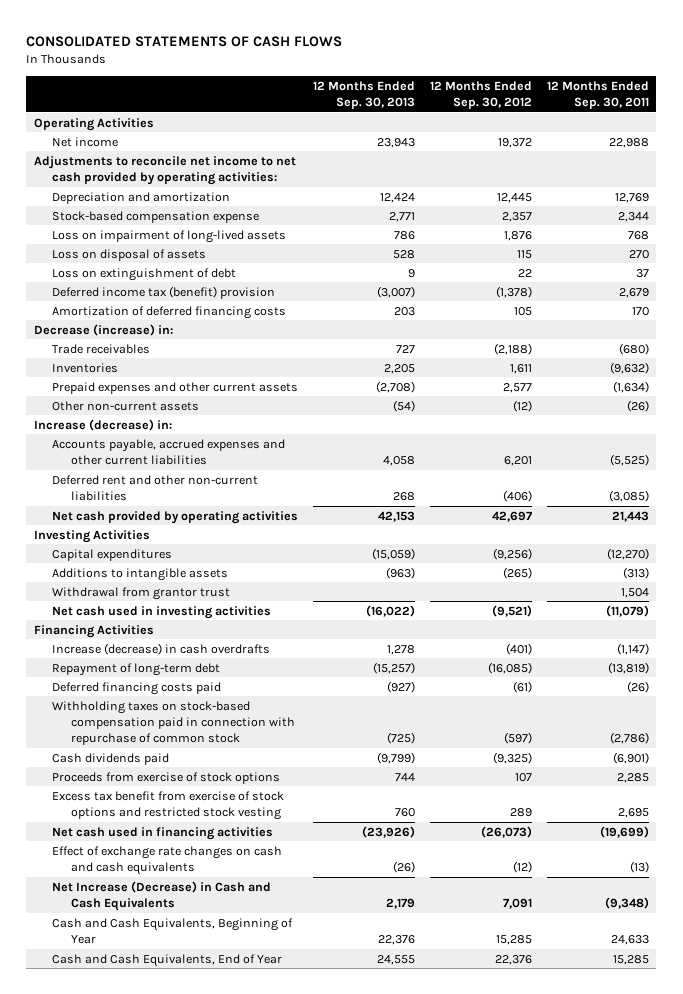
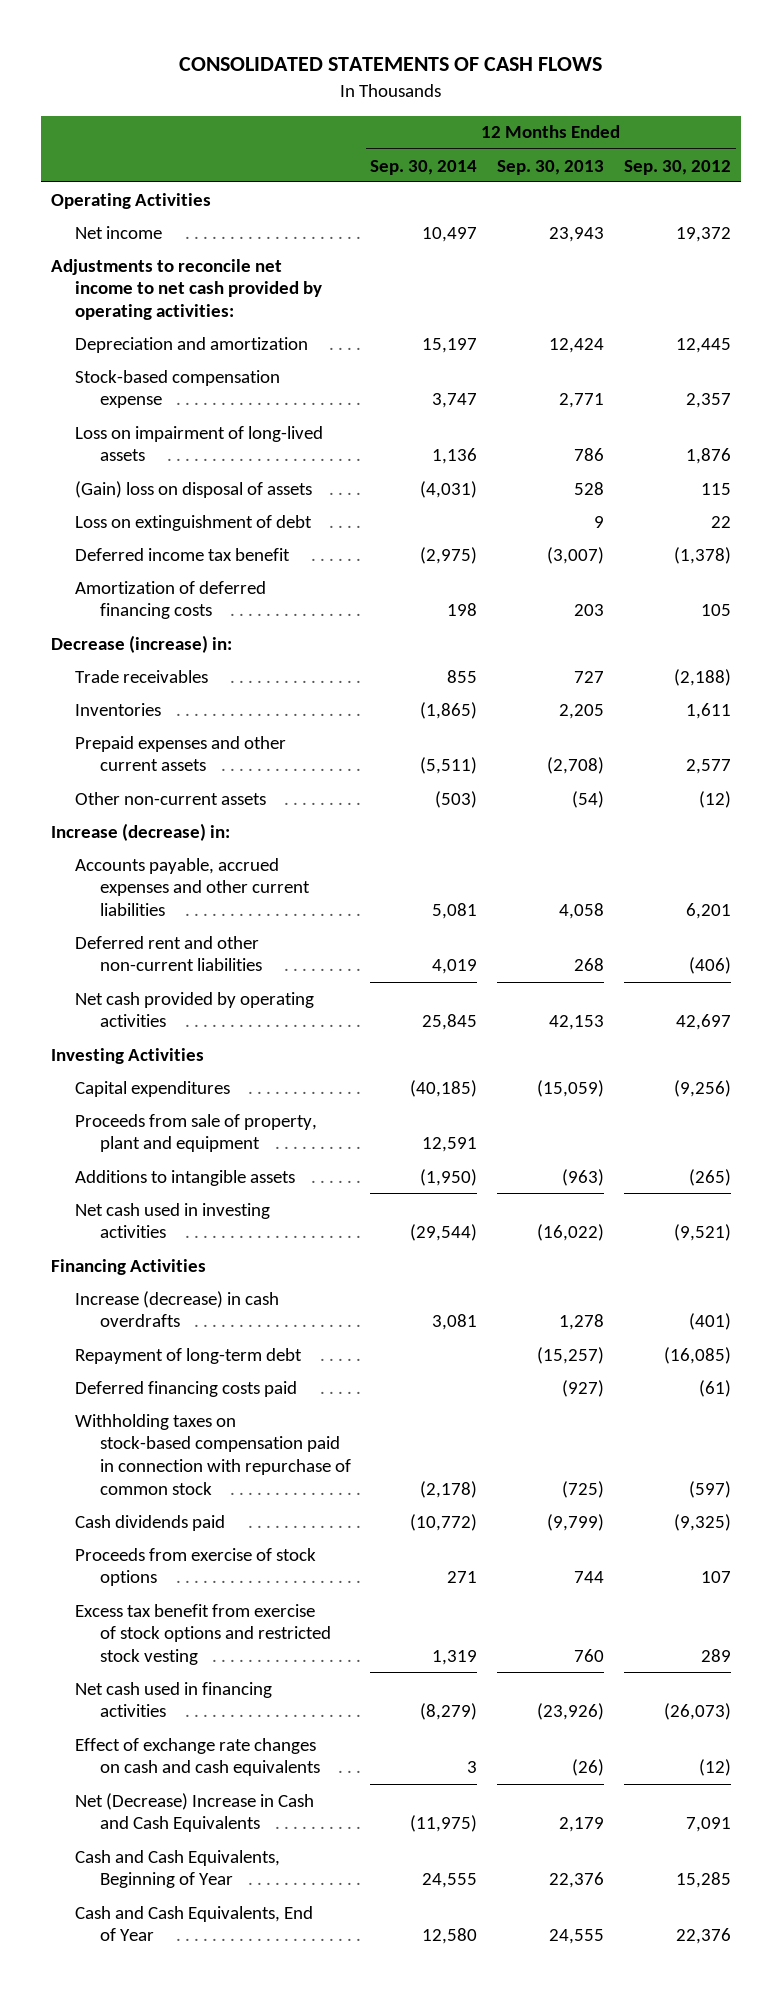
- | 12 Months Ended Sep. 30, 2013 | 12 Months Ended Sep. 30, 2012 | 12 Months Ended Sep. 30, 2011
+ | 12 Months Ended Sep. 30, 2014 | 12 Months Ended Sep. 30, 2013 | 12 Months Ended Sep. 30, 2012
- Loss on disposal of assets | 528 | 115 | 270
+ (Gain) loss on disposal of assets | (4,031) | 528 | 115
- Deferred income tax (benefit) provision | (3,007) | (1,378) | 2,679
+ Deferred income tax benefit | (2,975) | (3,007) | (1,378)
+ Proceeds from sale of property, plant and equipment | 12,591 | |
- Withdrawal from grantor trust | | | 1,504
- Net Increase (Decrease) in Cash and Cash Equivalents | 2,179 | 7,091 | (9,348)
+ Net (Decrease) Increase in Cash and Cash Equivalents | (11,975) | 2,179 | 7,091

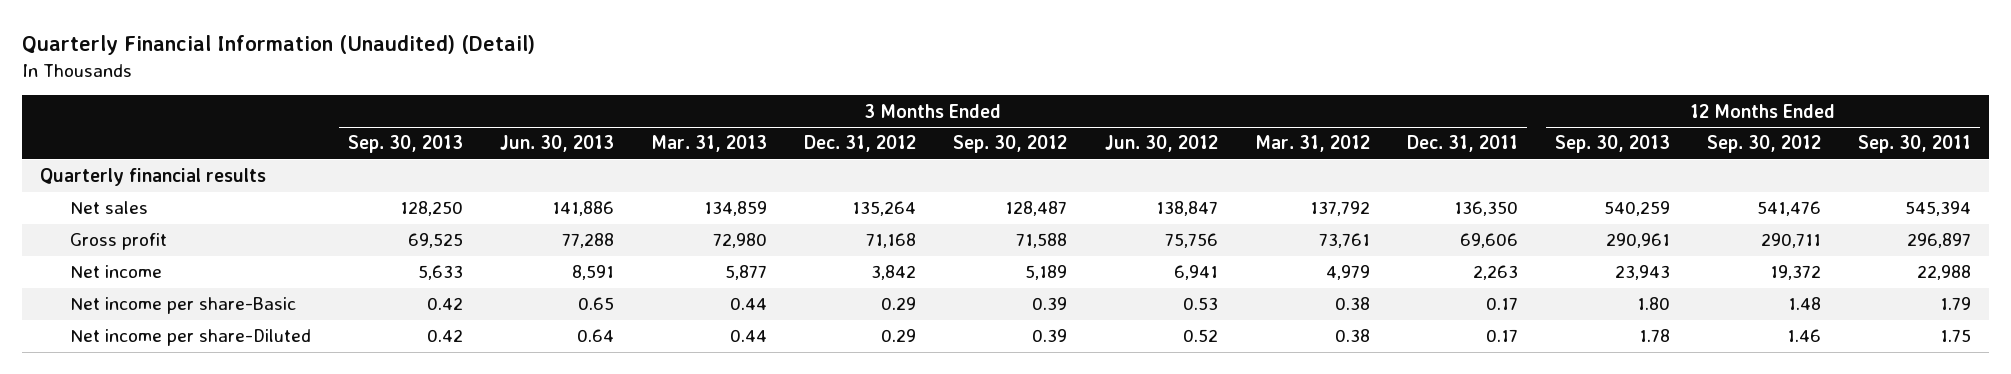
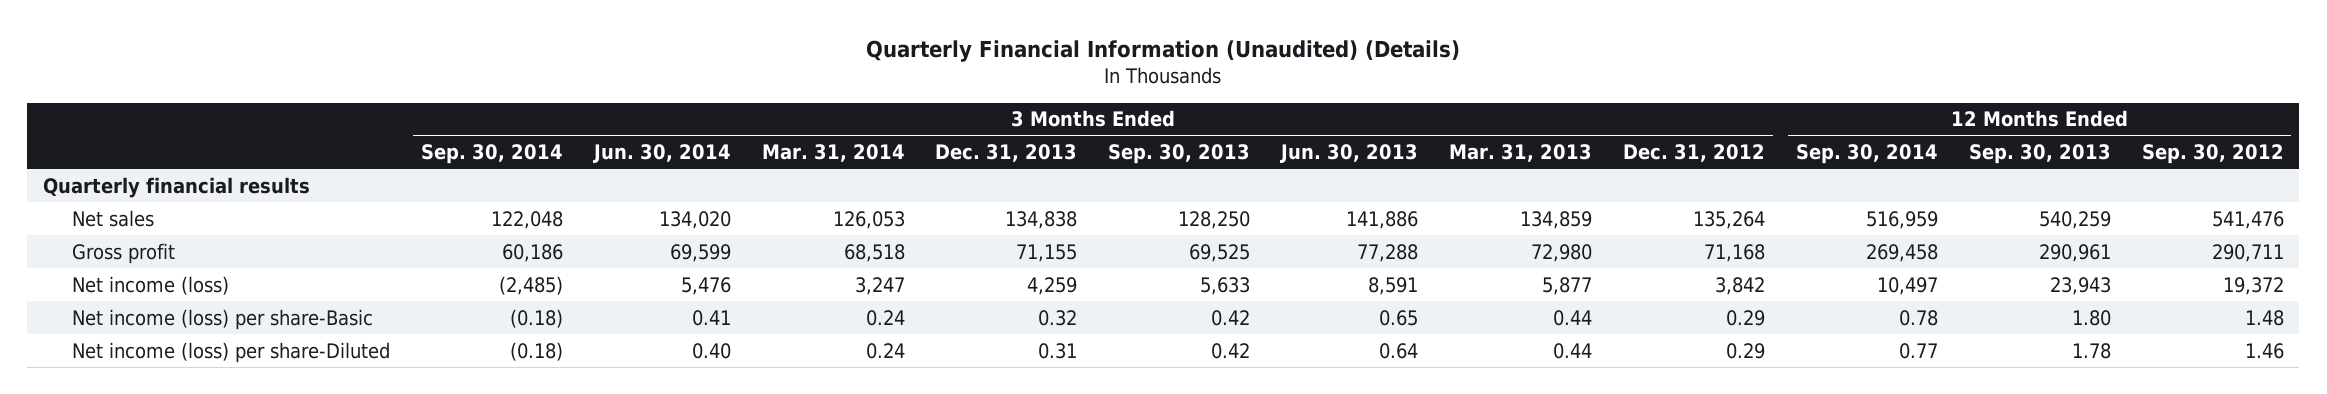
- Quarterly Financial Information (Unaudited) (Detail)
+ Quarterly Financial Information (Unaudited) (Details)
- | 3 Months Ended Sep. 30, 2013 | 3 Months Ended Jun. 30, 2013 | 3 Months Ended Mar. 31, 2013 | 3 Months Ended Dec. 31, 2012 | 3 Months Ended Sep. 30, 2012 | 3 Months Ended Jun. 30, 2012 | 3 Months Ended Mar. 31, 2012 | 3 Months Ended Dec. 31, 2011 | 12 Months Ended Sep. 30, 2013 | 12 Months Ended Sep. 30, 2012 | 12 Months Ended Sep. 30, 2011
+ | 3 Months Ended Sep. 30, 2014 | 3 Months Ended Jun. 30, 2014 | 3 Months Ended Mar. 31, 2014 | 3 Months Ended Dec. 31, 2013 | 3 Months Ended Sep. 30, 2013 | 3 Months Ended Jun. 30, 2013 | 3 Months Ended Mar. 31, 2013 | 3 Months Ended Dec. 31, 2012 | 12 Months Ended Sep. 30, 2014 | 12 Months Ended Sep. 30, 2013 | 12 Months Ended Sep. 30, 2012
- Net income | 5,633 | 8,591 | 5,877 | 3,842 | 5,189 | 6,941 | 4,979 | 2,263 | 23,943 | 19,372 | 22,988
- Net income per share-Basic | 0.42 | 0.65 | 0.44 | 0.29 | 0.39 | 0.53 | 0.38 | 0.17 | 1.80 | 1.48 | 1.79
- Net income per share-Diluted | 0.42 | 0.64 | 0.44 | 0.29 | 0.39 | 0.52 | 0.38 | 0.17 | 1.78 | 1.46 | 1.75
+ Net income (loss) | (2,485) | 5,476 | 3,247 | 4,259 | 5,633 | 8,591 | 5,877 | 3,842 | 10,497 | 23,943 | 19,372
+ Net income (loss) per share-Basic | (0.18) | 0.41 | 0.24 | 0.32 | 0.42 | 0.65 | 0.44 | 0.29 | 0.78 | 1.80 | 1.48
+ Net income (loss) per share-Diluted | (0.18) | 0.40 | 0.24 | 0.31 | 0.42 | 0.64 | 0.44 | 0.29 | 0.77 | 1.78 | 1.46

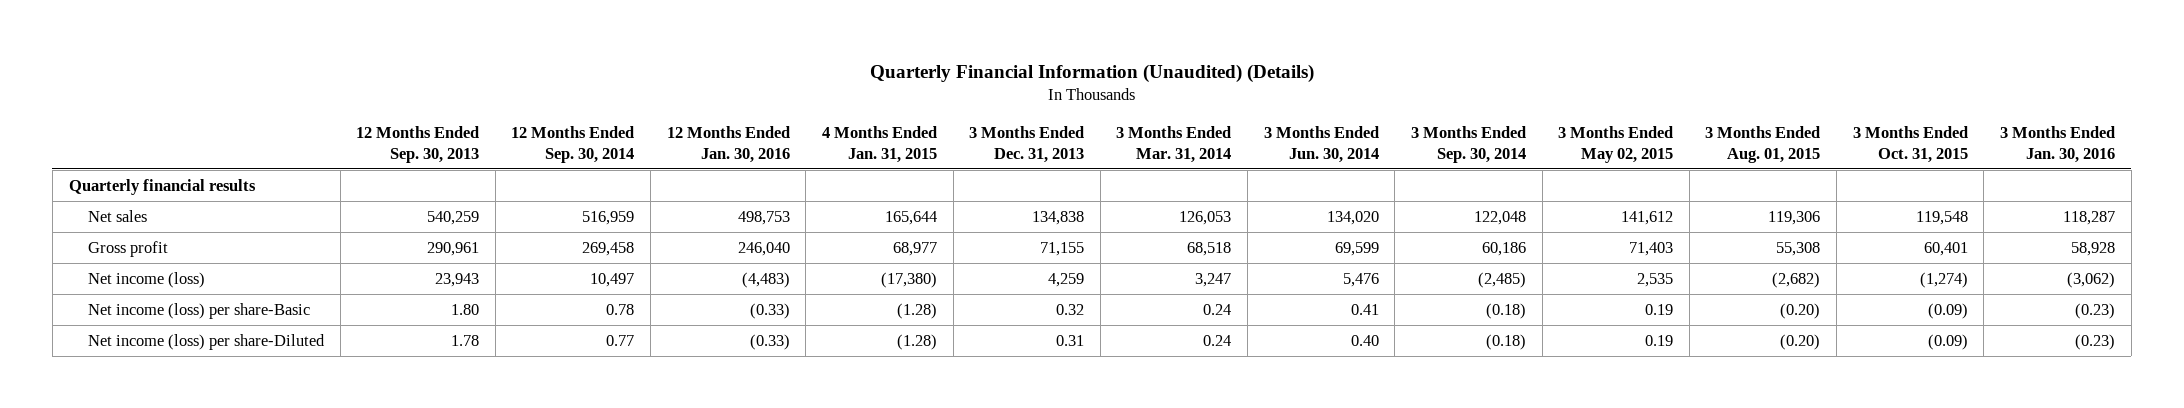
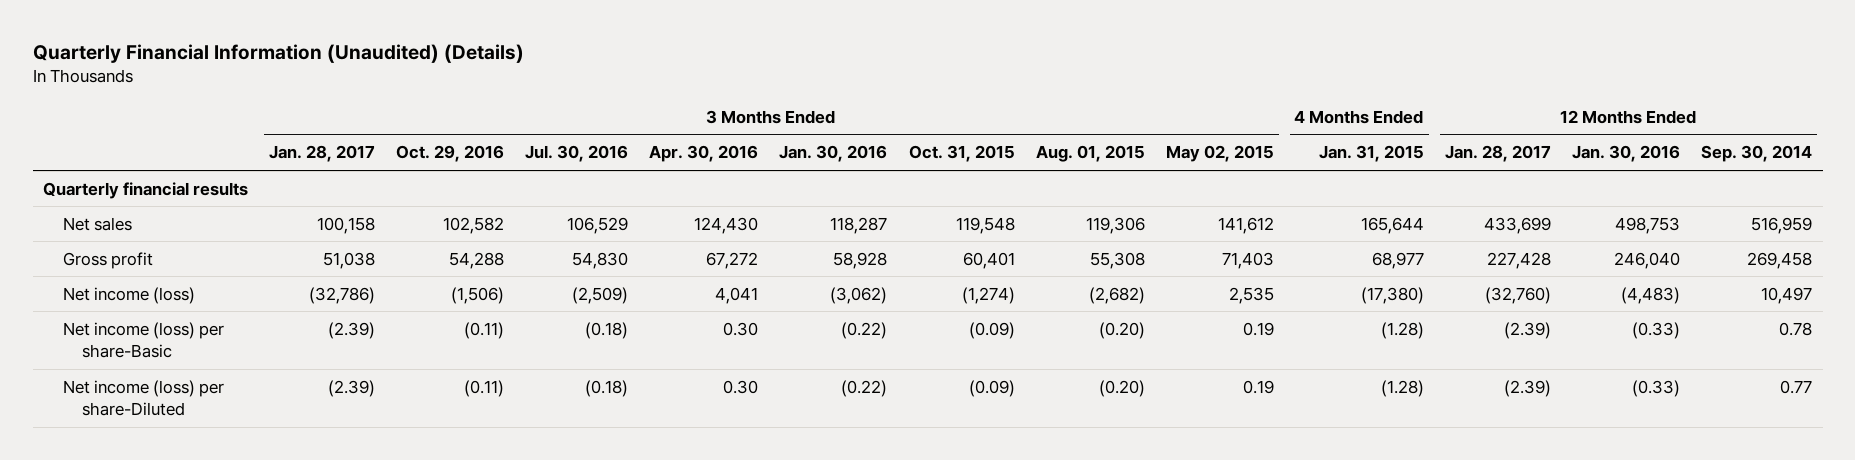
- | 12 Months Ended Sep. 30, 2013 | 12 Months Ended Sep. 30, 2014 | 12 Months Ended Jan. 30, 2016 | 4 Months Ended Jan. 31, 2015 | 3 Months Ended Dec. 31, 2013 | 3 Months Ended Mar. 31, 2014 | 3 Months Ended Jun. 30, 2014 | 3 Months Ended Sep. 30, 2014 | 3 Months Ended May 02, 2015 | 3 Months Ended Aug. 01, 2015 | 3 Months Ended Oct. 31, 2015 | 3 Months Ended Jan. 30, 2016
+ | 3 Months Ended Jan. 28, 2017 | 3 Months Ended Oct. 29, 2016 | 3 Months Ended Jul. 30, 2016 | 3 Months Ended Apr. 30, 2016 | 3 Months Ended Jan. 30, 2016 | 3 Months Ended Oct. 31, 2015 | 3 Months Ended Aug. 01, 2015 | 3 Months Ended May 02, 2015 | 4 Months Ended Jan. 31, 2015 | 12 Months Ended Jan. 28, 2017 | 12 Months Ended Jan. 30, 2016 | 12 Months Ended Sep. 30, 2014
- Net income (loss) per share-Basic | 1.80 | 0.78 | (0.33) | (1.28) | 0.32 | 0.24 | 0.41 | (0.18) | 0.19 | (0.20) | (0.09) | (0.23)
- Net income (loss) per share-Diluted | 1.78 | 0.77 | (0.33) | (1.28) | 0.31 | 0.24 | 0.40 | (0.18) | 0.19 | (0.20) | (0.09) | (0.23)
+ Net income (loss) per share-Basic | (2.39) | (0.11) | (0.18) | 0.30 | (0.22) | (0.09) | (0.20) | 0.19 | (1.28) | (2.39) | (0.33) | 0.78
+ Net income (loss) per share-Diluted | (2.39) | (0.11) | (0.18) | 0.30 | (0.22) | (0.09) | (0.20) | 0.19 | (1.28) | (2.39) | (0.33) | 0.77

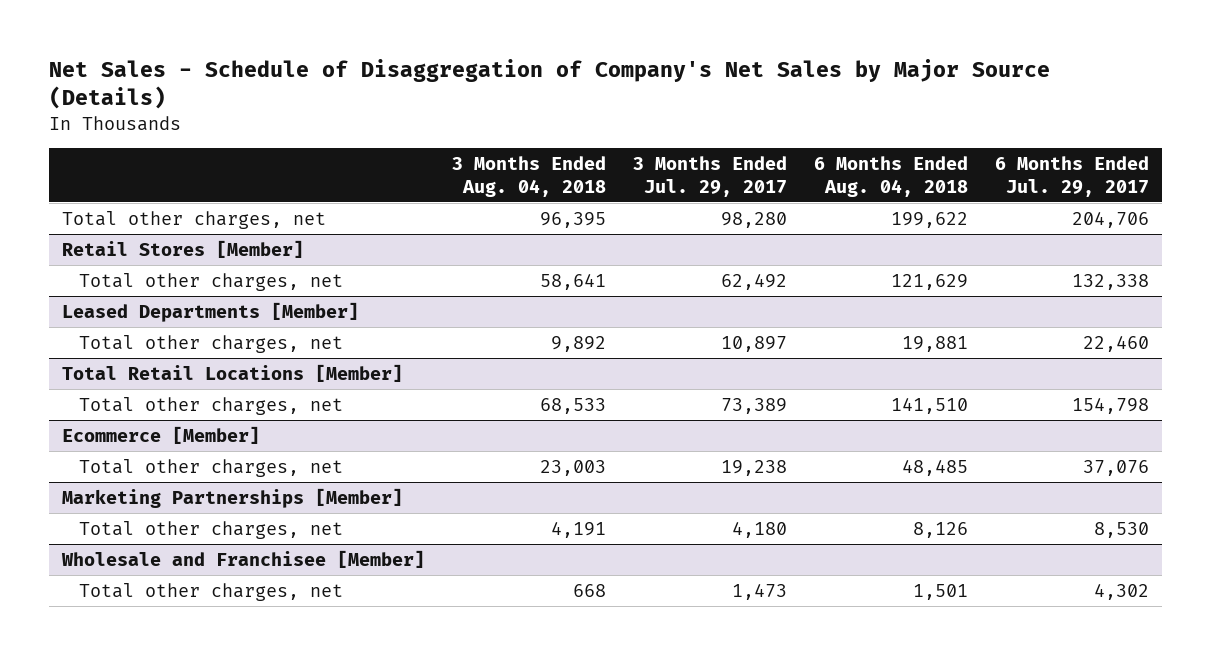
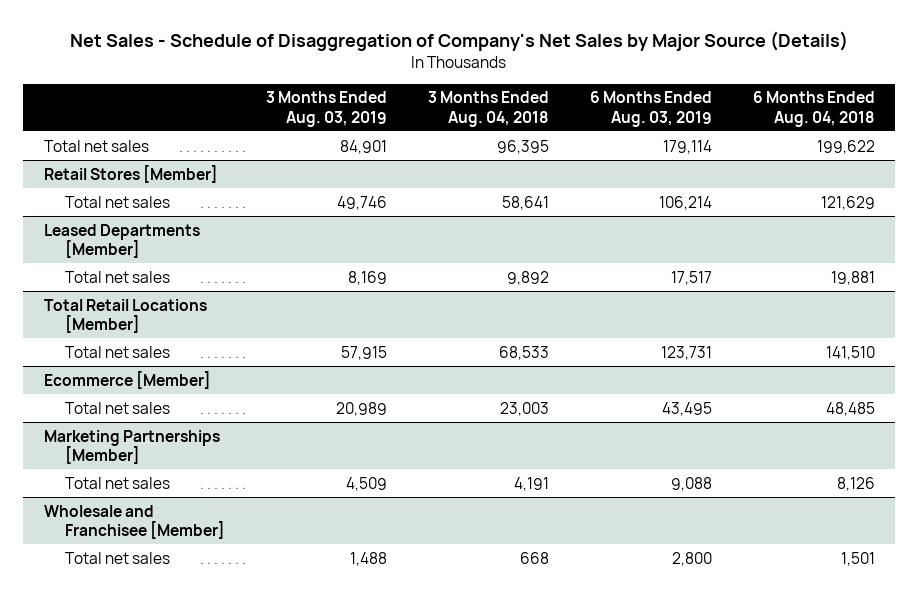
- | 3 Months Ended Aug. 04, 2018 | 3 Months Ended Jul. 29, 2017 | 6 Months Ended Aug. 04, 2018 | 6 Months Ended Jul. 29, 2017
+ | 3 Months Ended Aug. 03, 2019 | 3 Months Ended Aug. 04, 2018 | 6 Months Ended Aug. 03, 2019 | 6 Months Ended Aug. 04, 2018
- Total other charges, net | 96,395 | 98,280 | 199,622 | 204,706
+ Total net sales | 84,901 | 96,395 | 179,114 | 199,622
@ Retail Stores [Member]
- Total other charges, net | 58,641 | 62,492 | 121,629 | 132,338
+ Total net sales | 49,746 | 58,641 | 106,214 | 121,629
@ Leased Departments [Member]
- Total other charges, net | 9,892 | 10,897 | 19,881 | 22,460
+ Total net sales | 8,169 | 9,892 | 17,517 | 19,881
@ Total Retail Locations [Member]
- Total other charges, net | 68,533 | 73,389 | 141,510 | 154,798
+ Total net sales | 57,915 | 68,533 | 123,731 | 141,510
@ Ecommerce [Member]
- Total other charges, net | 23,003 | 19,238 | 48,485 | 37,076
+ Total net sales | 20,989 | 23,003 | 43,495 | 48,485
@ Marketing Partnerships [Member]
- Total other charges, net | 4,191 | 4,180 | 8,126 | 8,530
+ Total net sales | 4,509 | 4,191 | 9,088 | 8,126
@ Wholesale and Franchisee [Member]
- Total other charges, net | 668 | 1,473 | 1,501 | 4,302
+ Total net sales | 1,488 | 668 | 2,800 | 1,501

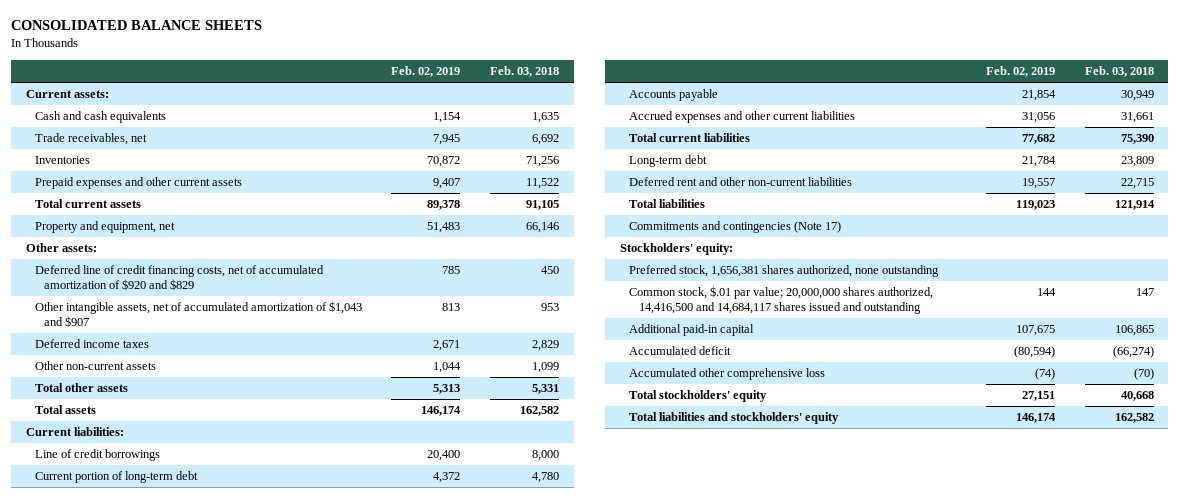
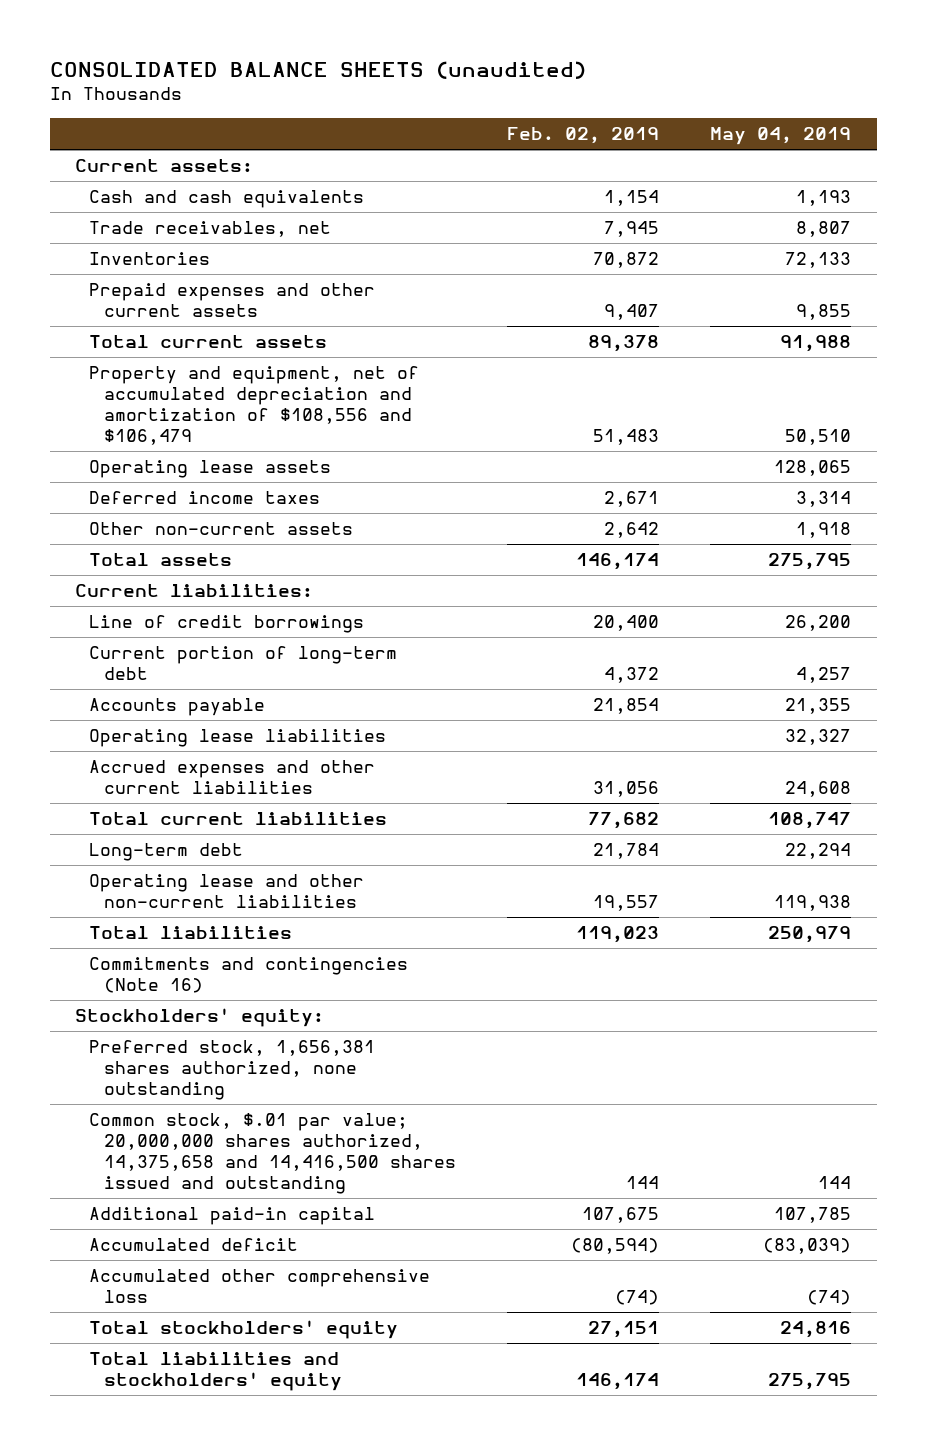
- CONSOLIDATED BALANCE SHEETS
+ CONSOLIDATED BALANCE SHEETS (unaudited)
- | Feb. 02, 2019 | Feb. 03, 2018
+ | Feb. 02, 2019 | May 04, 2019
- Property and equipment, net | 51,483 | 66,146
- Other assets:
- Deferred line of credit financing costs, net of accumulated amortization of $920 and $829 | 785 | 450
- Other intangible assets, net of accumulated amortization of $1,043 and $907 | 813 | 953
+ Property and equipment, net of accumulated depreciation and amortization of $108,556 and $106,479 | 51,483 | 50,510
+ Operating lease assets | | 128,065
- Other non-current assets | 1,044 | 1,099
- Total other assets | 5,313 | 5,331
+ Other non-current assets | 2,642 | 1,918
+ Operating lease liabilities | | 32,327
- Deferred rent and other non-current liabilities | 19,557 | 22,715
+ Operating lease and other non-current liabilities | 19,557 | 119,938
- Commitments and contingencies (Note 17)
+ Commitments and contingencies (Note 16)
- Common stock, $.01 par value; 20,000,000 shares authorized, 14,416,500 and 14,684,117 shares issued and outstanding | 144 | 147
+ Common stock, $.01 par value; 20,000,000 shares authorized, 14,375,658 and 14,416,500 shares issued and outstanding | 144 | 144

